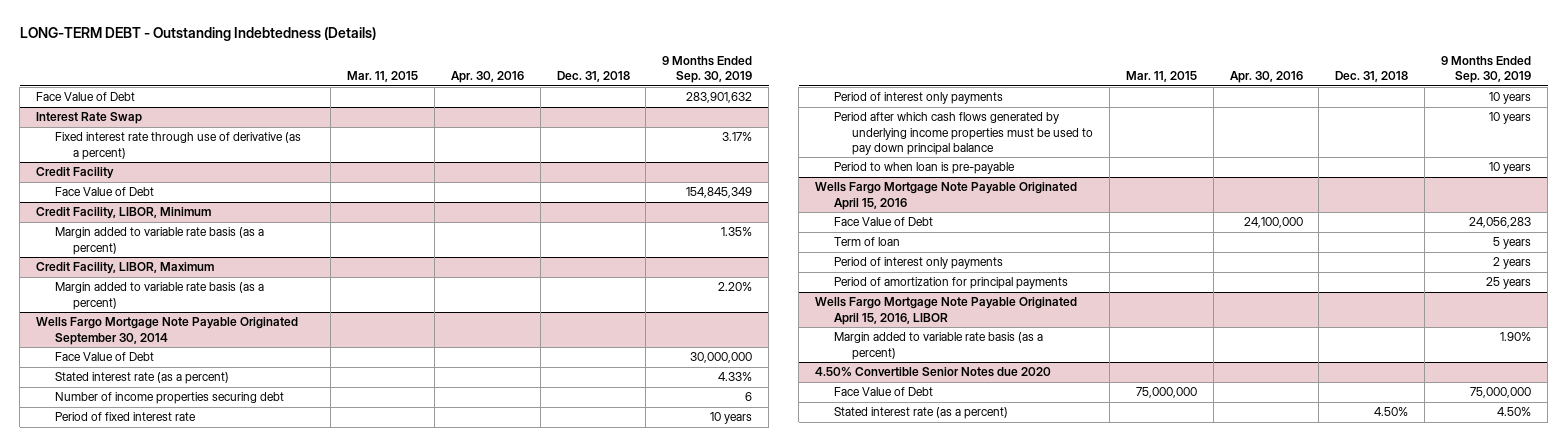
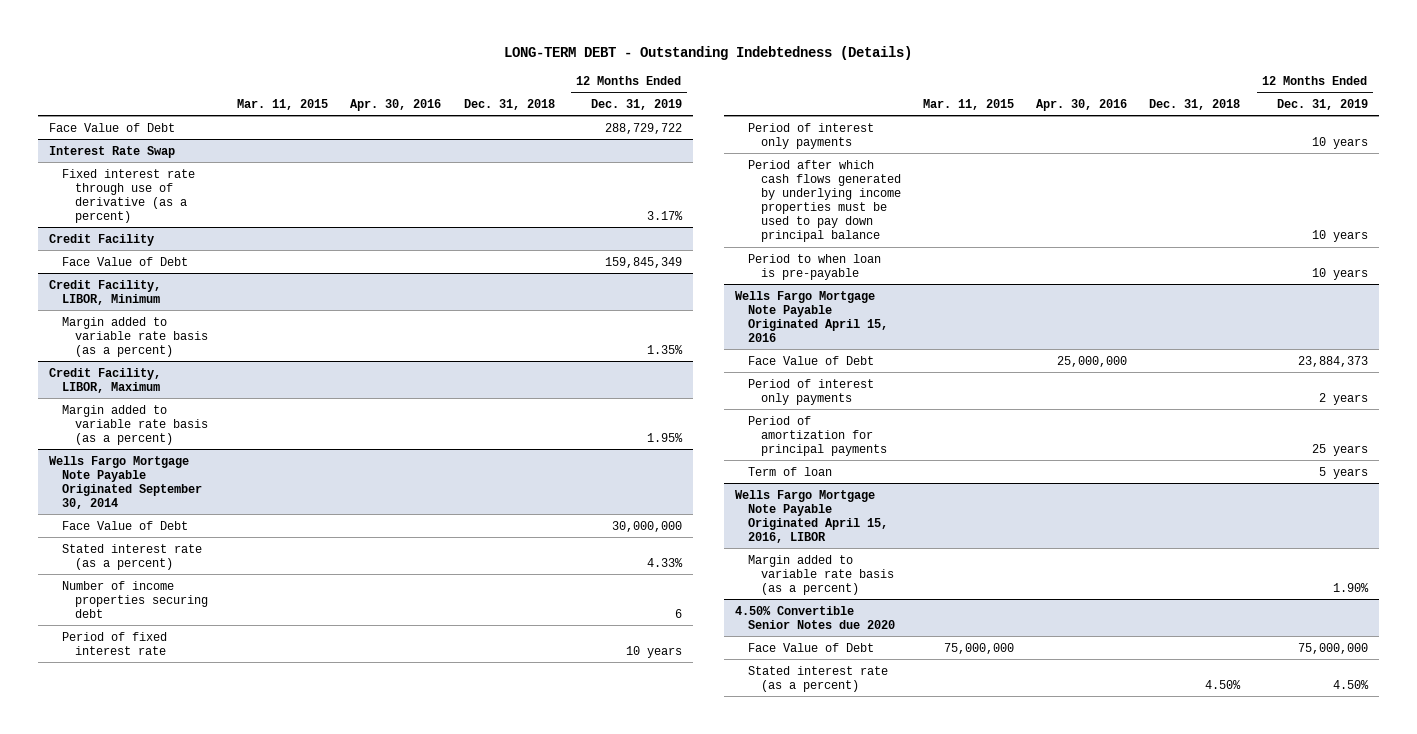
- | Mar. 11, 2015 | Apr. 30, 2016 | Dec. 31, 2018 | 9 Months Ended Sep. 30, 2019
+ | Mar. 11, 2015 | Apr. 30, 2016 | Dec. 31, 2018 | 12 Months Ended Dec. 31, 2019
@ Wells Fargo Mortgage Note Payable Originated April 15, 2016
- Face Value of Debt | | 24,100,000 | | 24,056,283
+ Face Value of Debt | | 25,000,000 | | 23,884,373
moved down: Term of loan | | | | 5 years

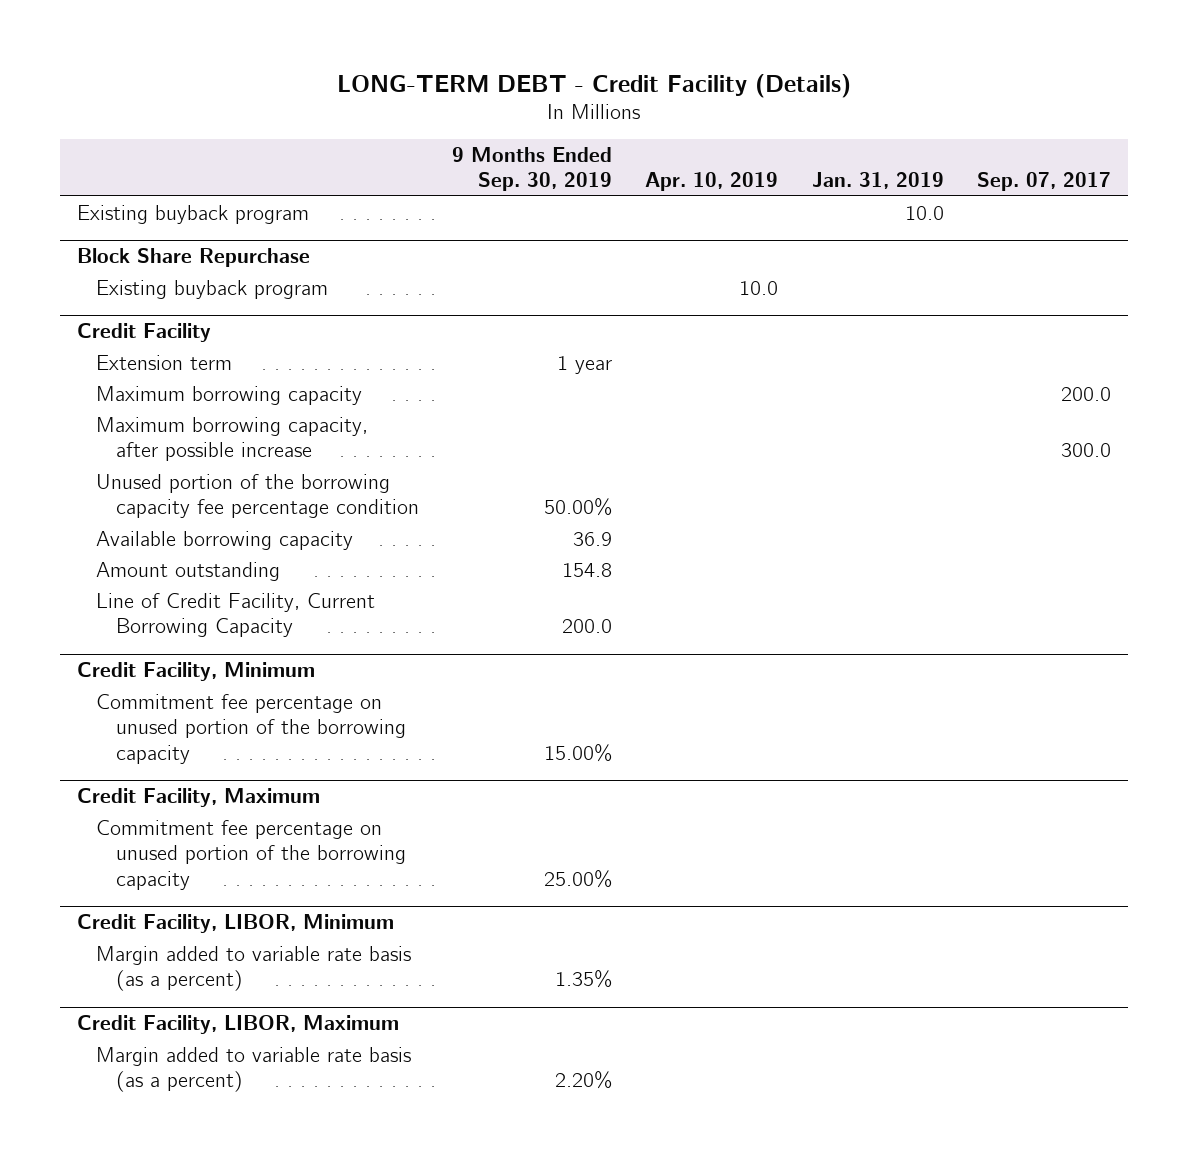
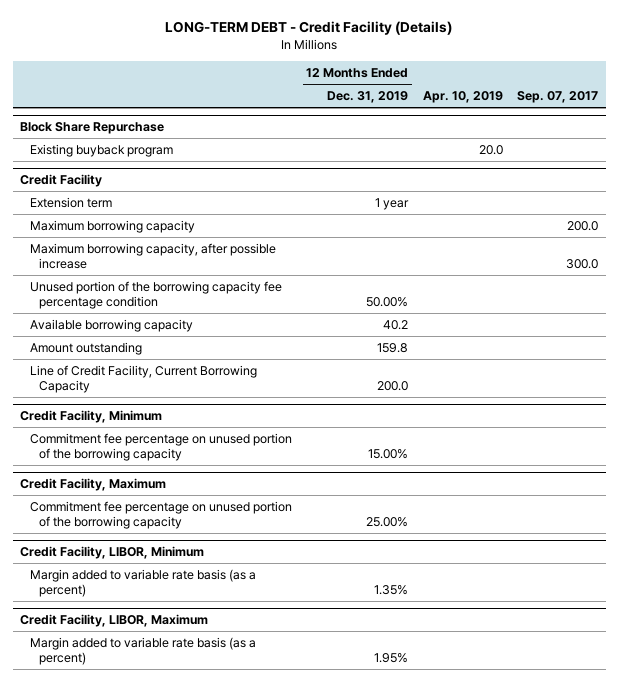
- | 9 Months Ended Sep. 30, 2019 | Apr. 10, 2019 | Jan. 31, 2019 | Sep. 07, 2017
+ | 12 Months Ended Dec. 31, 2019 | Apr. 10, 2019 | Sep. 07, 2017
- Existing buyback program | | | 10.0 |
@ Block Share Repurchase
- Existing buyback program | | 10.0 | |
+ Existing buyback program | | 20.0 |

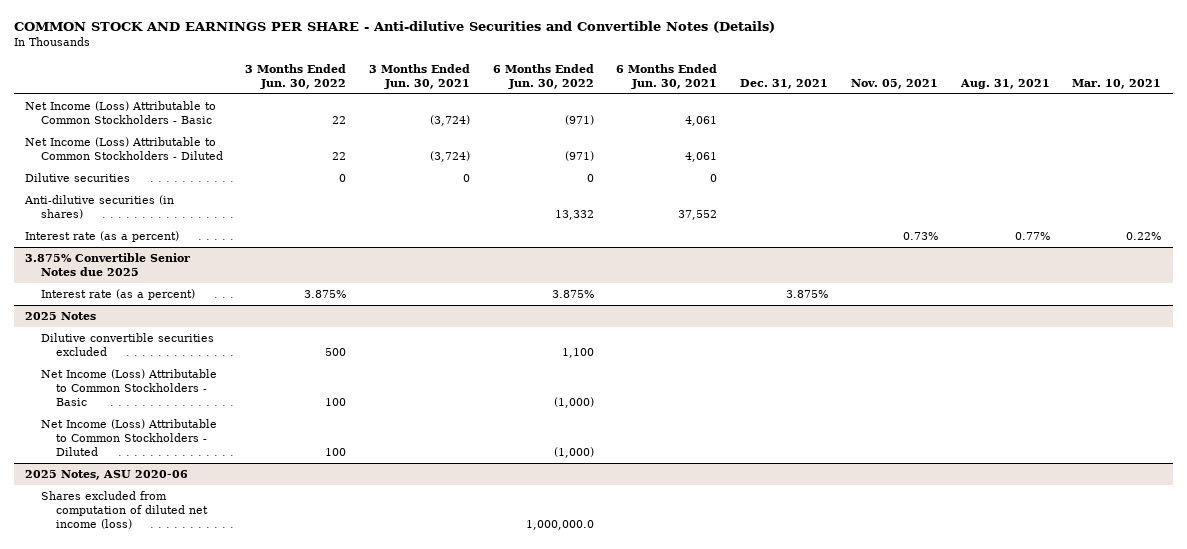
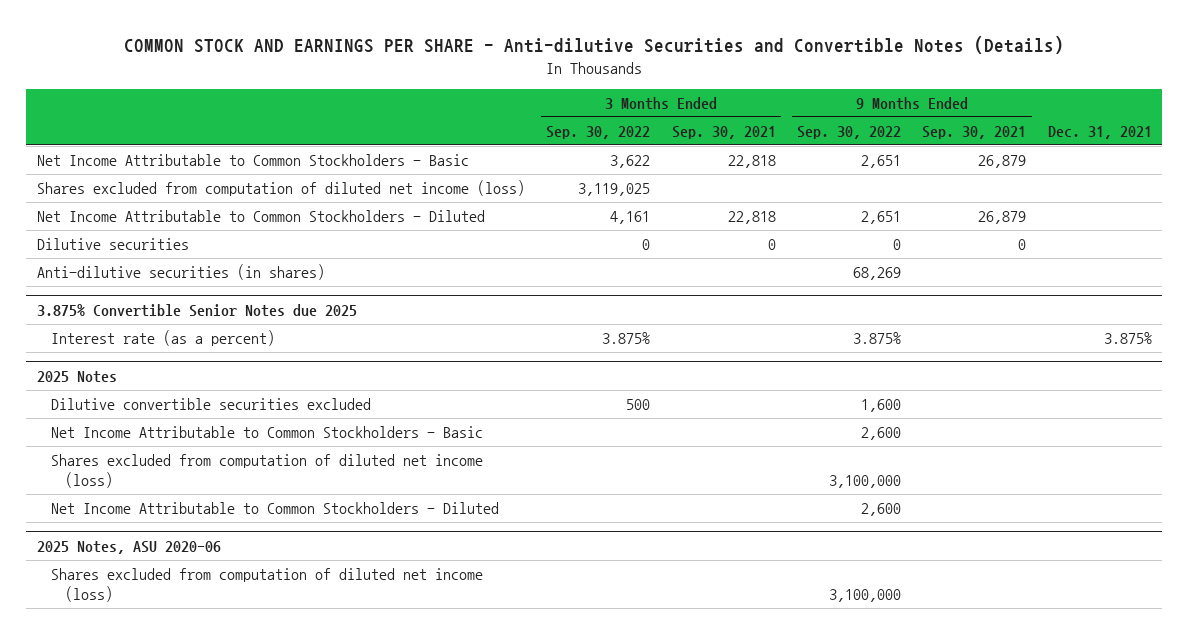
- | 3 Months Ended Jun. 30, 2022 | 3 Months Ended Jun. 30, 2021 | 6 Months Ended Jun. 30, 2022 | 6 Months Ended Jun. 30, 2021 | Dec. 31, 2021 | Nov. 05, 2021 | Aug. 31, 2021 | Mar. 10, 2021
+ | 3 Months Ended Sep. 30, 2022 | 3 Months Ended Sep. 30, 2021 | 9 Months Ended Sep. 30, 2022 | 9 Months Ended Sep. 30, 2021 | Dec. 31, 2021
- Net Income (Loss) Attributable to Common Stockholders - Basic | 22 | (3,724) | (971) | 4,061 | | | |
- Net Income (Loss) Attributable to Common Stockholders - Diluted | 22 | (3,724) | (971) | 4,061 | | | |
+ Net Income Attributable to Common Stockholders - Basic | 3,622 | 22,818 | 2,651 | 26,879 |
+ Shares excluded from computation of diluted net income (loss) | 3,119,025 | | | |
+ Net Income Attributable to Common Stockholders - Diluted | 4,161 | 22,818 | 2,651 | 26,879 |
- Interest rate (as a percent) | | | | | | 0.73% | 0.77% | 0.22%
@ 2025 Notes
- Net Income (Loss) Attributable to Common Stockholders - Basic | 100 | | (1,000) | | | | |
- Net Income (Loss) Attributable to Common Stockholders - Diluted | 100 | | (1,000) | | | | |
+ Net Income Attributable to Common Stockholders - Basic | | | 2,600 | |
+ Shares excluded from computation of diluted net income (loss) | | | 3,100,000 | |
+ Net Income Attributable to Common Stockholders - Diluted | | | 2,600 | |

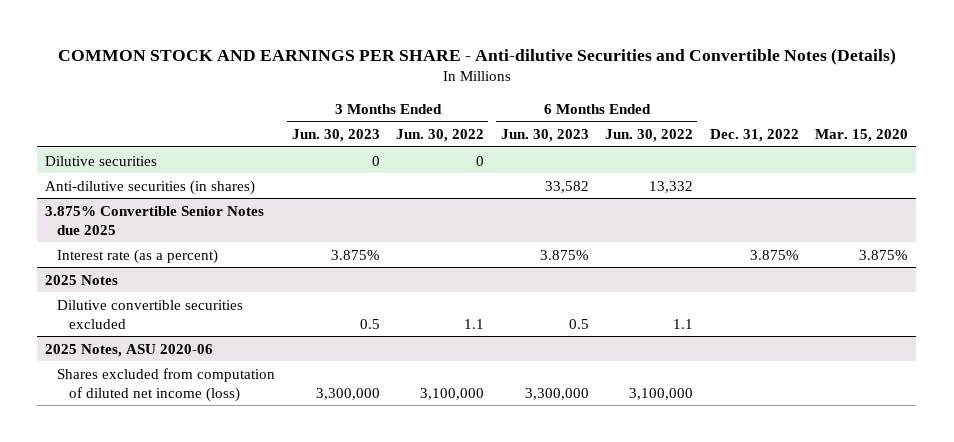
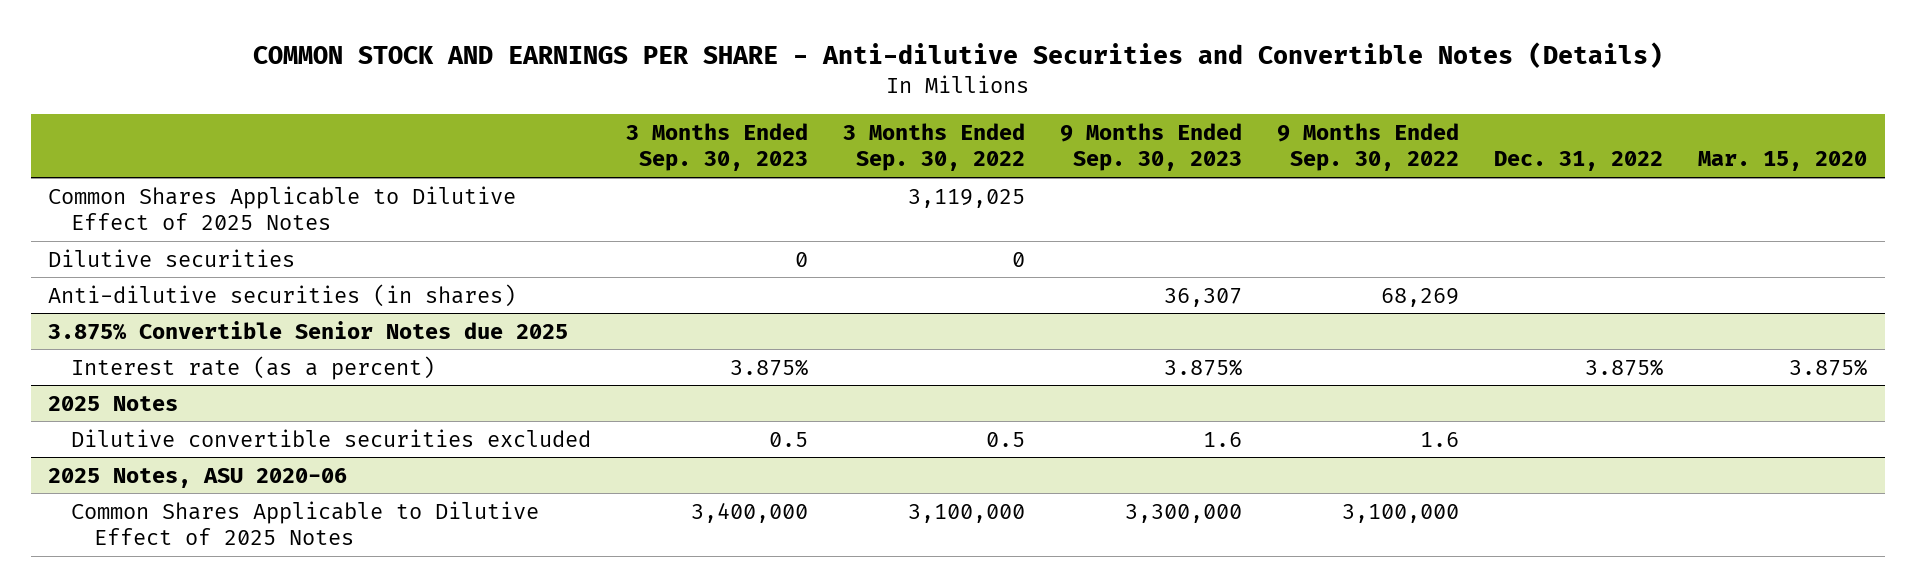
- | 3 Months Ended Jun. 30, 2023 | 3 Months Ended Jun. 30, 2022 | 6 Months Ended Jun. 30, 2023 | 6 Months Ended Jun. 30, 2022 | Dec. 31, 2022 | Mar. 15, 2020
+ | 3 Months Ended Sep. 30, 2023 | 3 Months Ended Sep. 30, 2022 | 9 Months Ended Sep. 30, 2023 | 9 Months Ended Sep. 30, 2022 | Dec. 31, 2022 | Mar. 15, 2020
+ Common Shares Applicable to Dilutive Effect of 2025 Notes | | 3,119,025 | | | |
@ 2025 Notes, ASU 2020-06
- Shares excluded from computation of diluted net income (loss) | 3,300,000 | 3,100,000 | 3,300,000 | 3,100,000 | |
+ Common Shares Applicable to Dilutive Effect of 2025 Notes | 3,400,000 | 3,100,000 | 3,300,000 | 3,100,000 | |

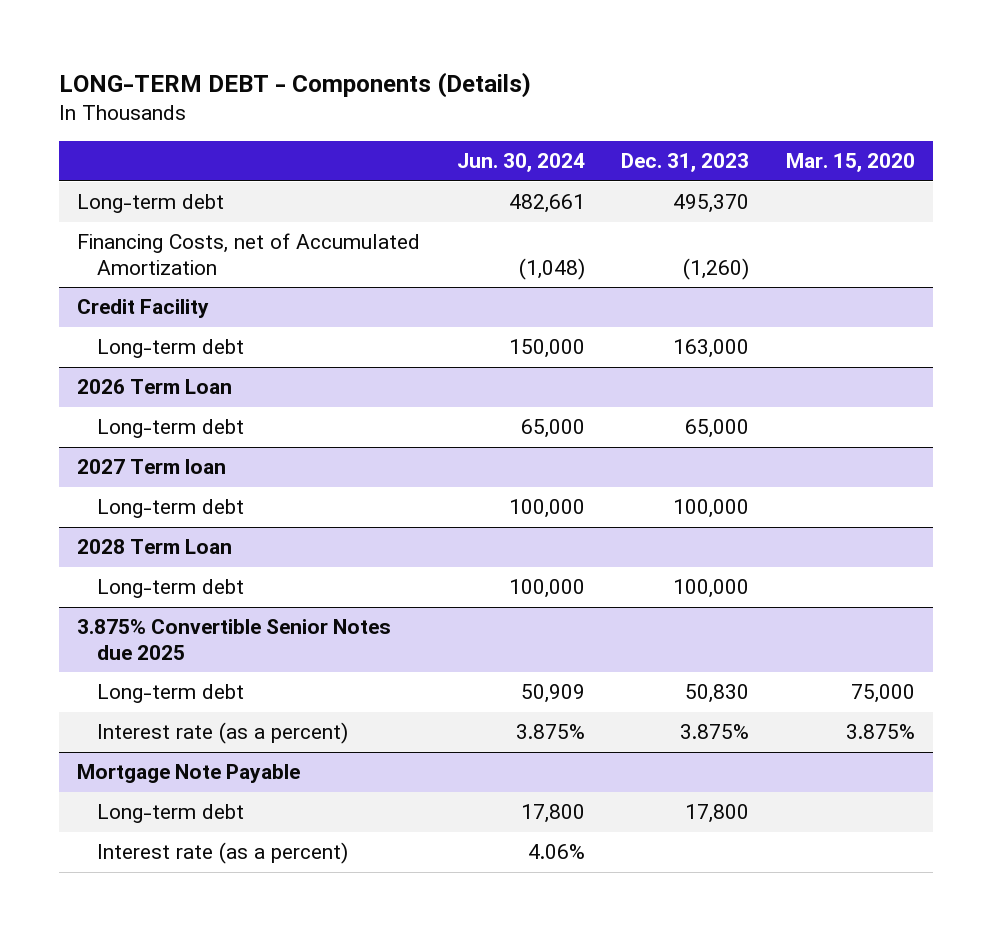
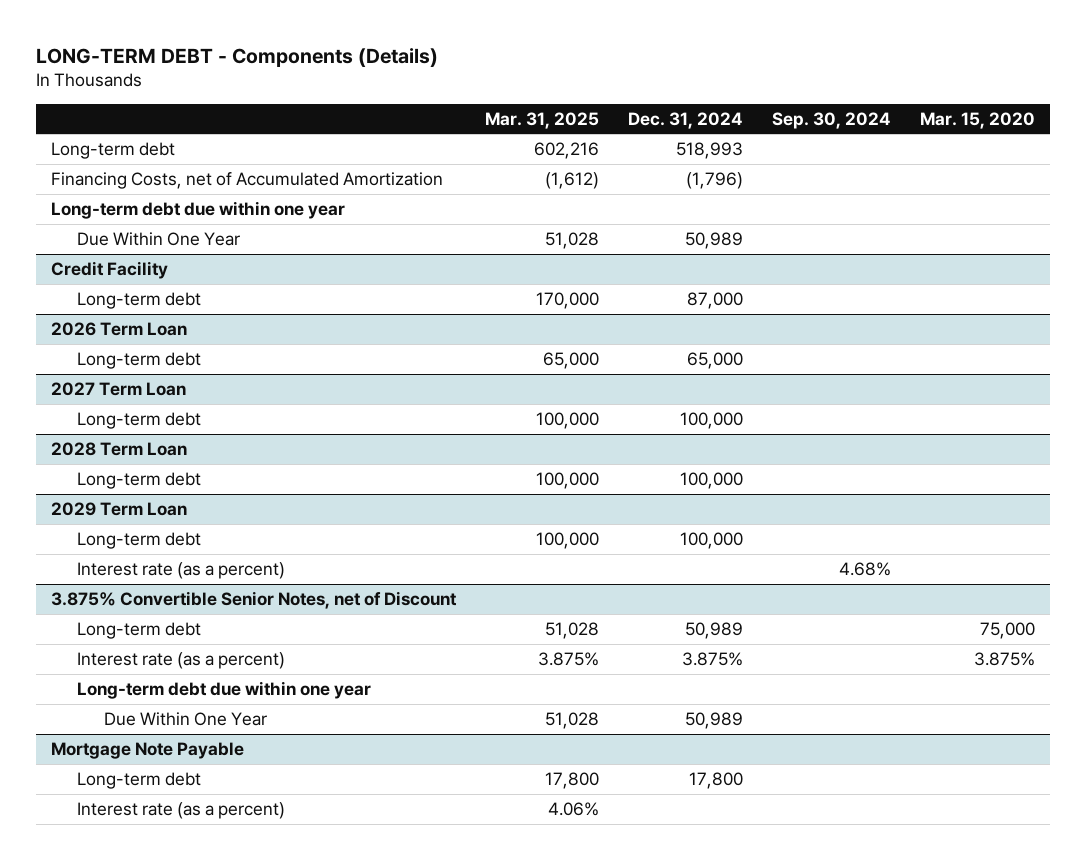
- | Jun. 30, 2024 | Dec. 31, 2023 | Mar. 15, 2020
+ | Mar. 31, 2025 | Dec. 31, 2024 | Sep. 30, 2024 | Mar. 15, 2020
+ Long-term debt due within one year
+ Due Within One Year | 51,028 | 50,989 | |
- 2027 Term loan
+ 2027 Term Loan
- 3.875% Convertible Senior Notes due 2025
+ 2029 Term Loan
+ Long-term debt | 100,000 | 100,000 | |
+ Interest rate (as a percent) | | | 4.68% |
+ 3.875% Convertible Senior Notes, net of Discount
+ Long-term debt due within one year
+ Due Within One Year | 51,028 | 50,989 | |

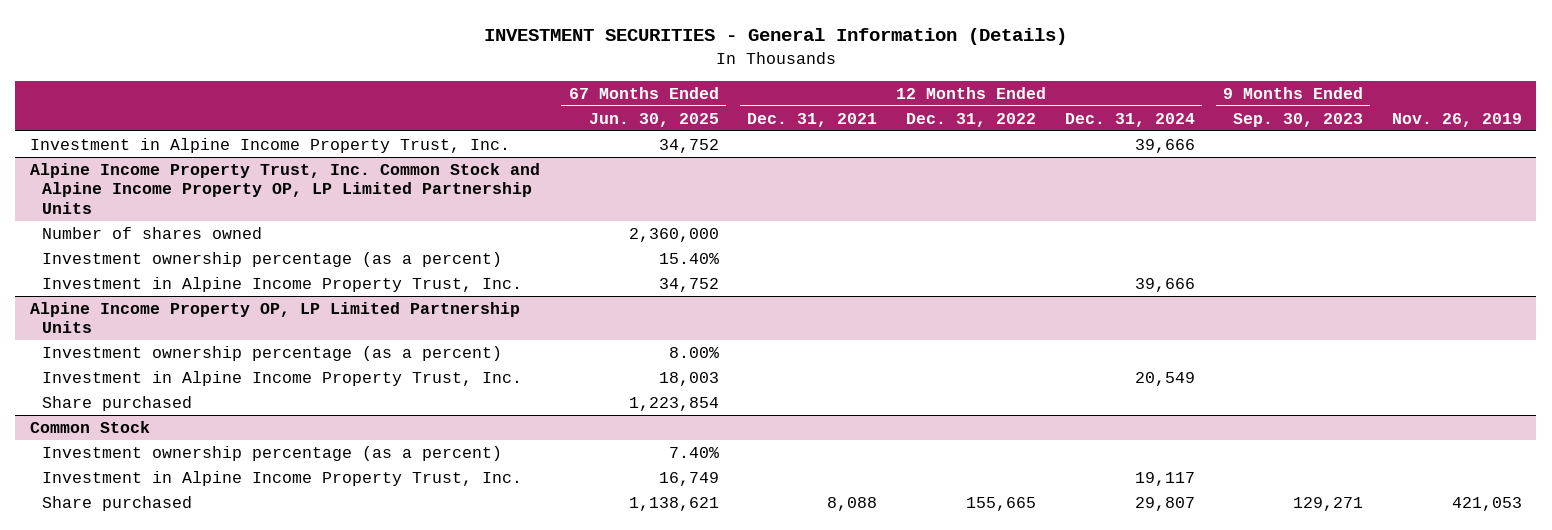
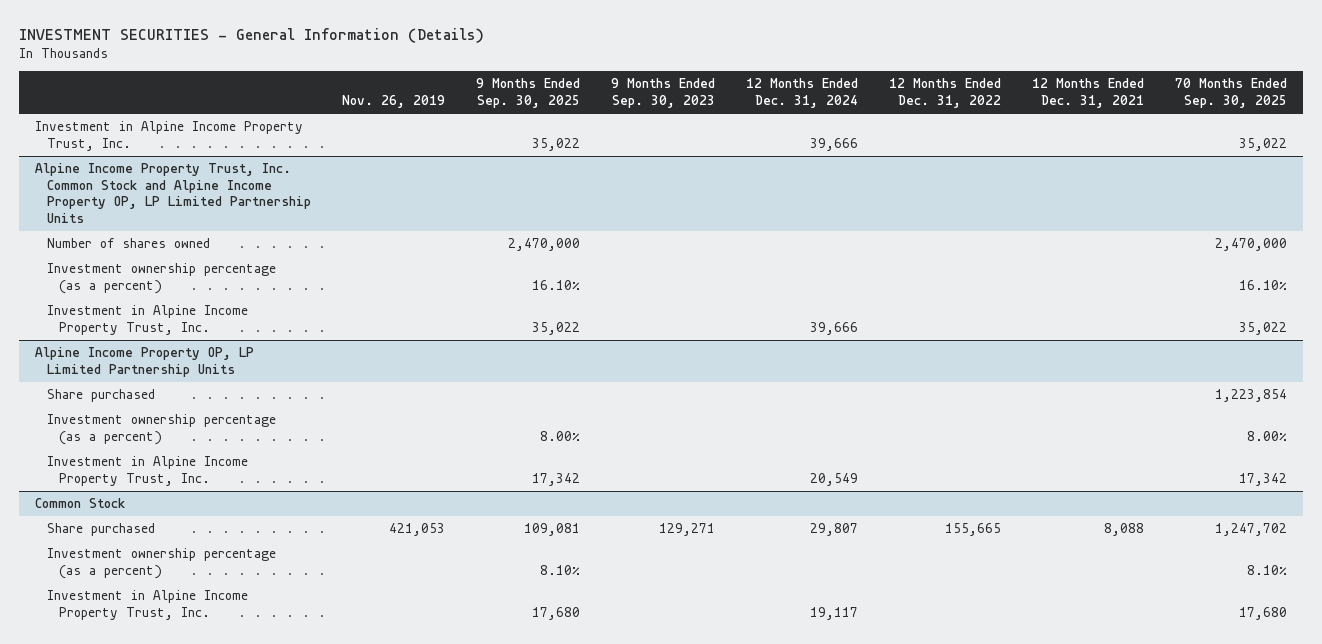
- | 67 Months Ended Jun. 30, 2025 | 12 Months Ended Dec. 31, 2021 | 12 Months Ended Dec. 31, 2022 | 12 Months Ended Dec. 31, 2024 | 9 Months Ended Sep. 30, 2023 | Nov. 26, 2019
+ | Nov. 26, 2019 | 9 Months Ended Sep. 30, 2025 | 9 Months Ended Sep. 30, 2023 | 12 Months Ended Dec. 31, 2024 | 12 Months Ended Dec. 31, 2022 | 12 Months Ended Dec. 31, 2021 | 70 Months Ended Sep. 30, 2025
@ Alpine Income Property OP, LP Limited Partnership Units
moved up: Share purchased | | | | | | | 1,223,854
@ Common Stock
moved up: Share purchased | 421,053 | 109,081 | 129,271 | 29,807 | 155,665 | 8,088 | 1,247,702

